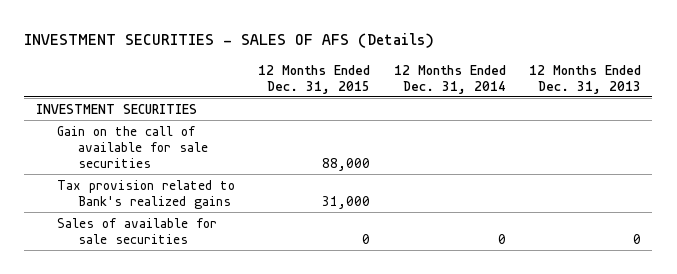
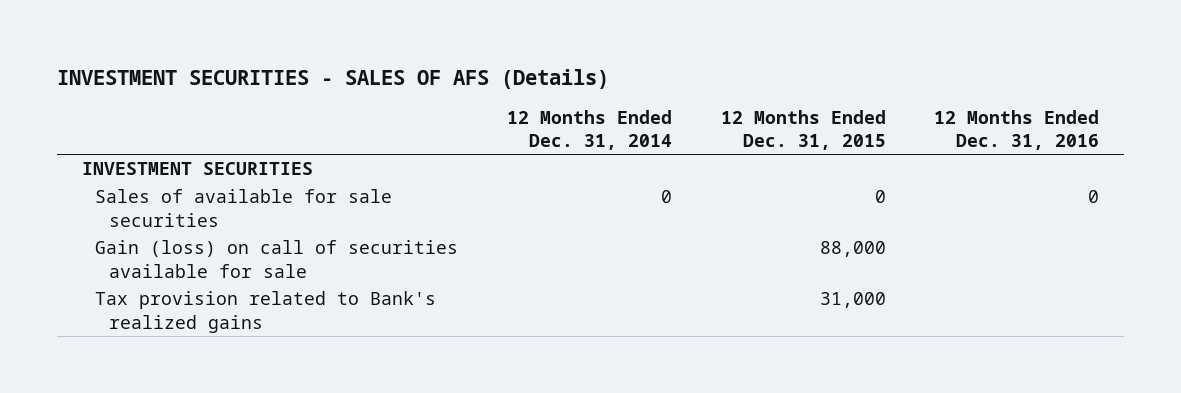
- | 12 Months Ended Dec. 31, 2015 | 12 Months Ended Dec. 31, 2014 | 12 Months Ended Dec. 31, 2013
+ | 12 Months Ended Dec. 31, 2014 | 12 Months Ended Dec. 31, 2015 | 12 Months Ended Dec. 31, 2016
- Gain on the call of available for sale securities | 88,000 | |
+ Gain (loss) on call of securities available for sale | | 88,000 |
moved down: Tax provision related to Bank's realized gains | | 31,000 |

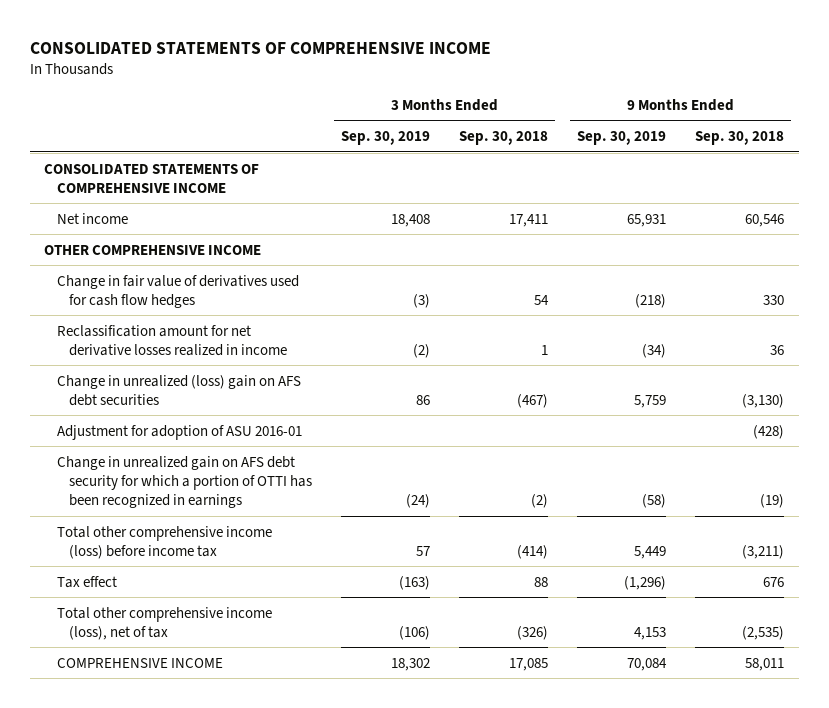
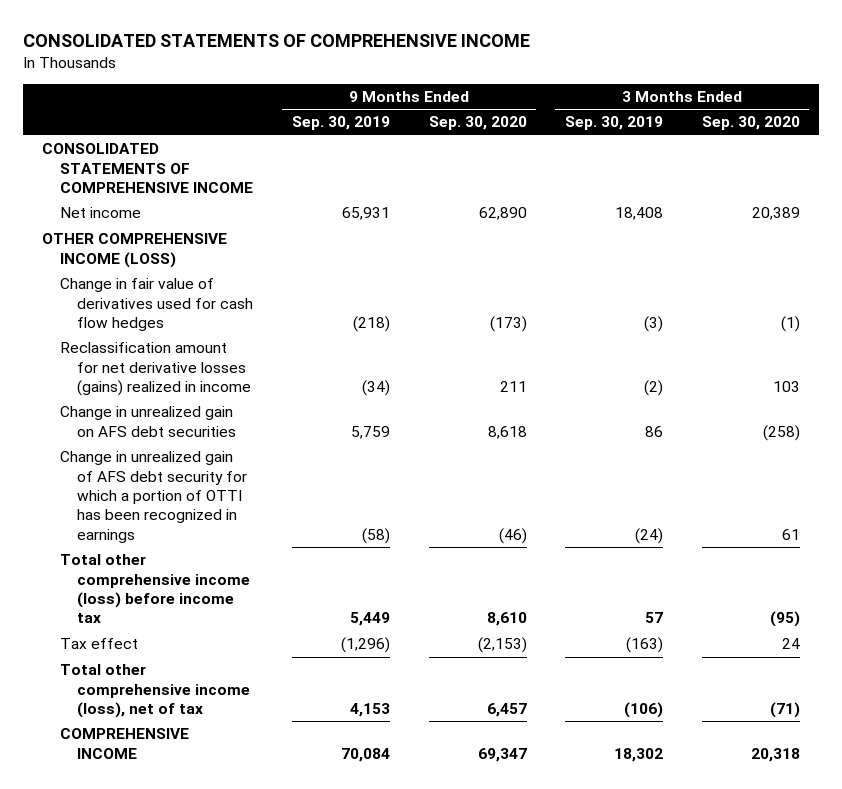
- | 3 Months Ended Sep. 30, 2019 | 3 Months Ended Sep. 30, 2018 | 9 Months Ended Sep. 30, 2019 | 9 Months Ended Sep. 30, 2018
+ | 9 Months Ended Sep. 30, 2019 | 9 Months Ended Sep. 30, 2020 | 3 Months Ended Sep. 30, 2019 | 3 Months Ended Sep. 30, 2020
- OTHER COMPREHENSIVE INCOME
+ OTHER COMPREHENSIVE INCOME (LOSS)
- Reclassification amount for net derivative losses realized in income | (2) | 1 | (34) | 36
- Change in unrealized (loss) gain on AFS debt securities | 86 | (467) | 5,759 | (3,130)
- Adjustment for adoption of ASU 2016-01 | | | | (428)
- Change in unrealized gain on AFS debt security for which a portion of OTTI has been recognized in earnings | (24) | (2) | (58) | (19)
+ Reclassification amount for net derivative losses (gains) realized in income | (34) | 211 | (2) | 103
+ Change in unrealized gain on AFS debt securities | 5,759 | 8,618 | 86 | (258)
+ Change in unrealized gain of AFS debt security for which a portion of OTTI has been recognized in earnings | (58) | (46) | (24) | 61

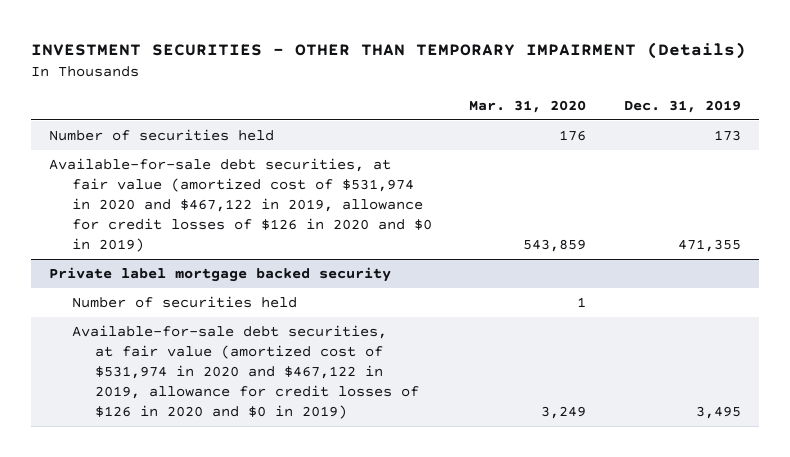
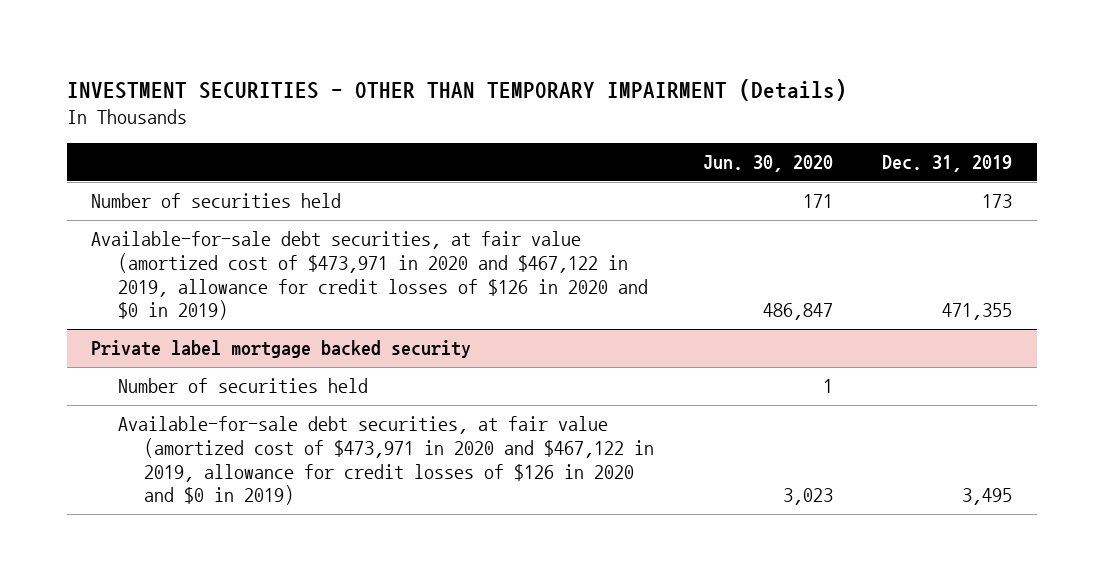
- | Mar. 31, 2020 | Dec. 31, 2019
+ | Jun. 30, 2020 | Dec. 31, 2019
- Available-for-sale debt securities, at fair value (amortized cost of $531,974 in 2020 and $467,122 in 2019, allowance for credit losses of $126 in 2020 and $0 in 2019) | 543,859 | 471,355
+ Available-for-sale debt securities, at fair value (amortized cost of $473,971 in 2020 and $467,122 in 2019, allowance for credit losses of $126 in 2020 and $0 in 2019) | 486,847 | 471,355
@ Private label mortgage backed security
- Available-for-sale debt securities, at fair value (amortized cost of $531,974 in 2020 and $467,122 in 2019, allowance for credit losses of $126 in 2020 and $0 in 2019) | 3,249 | 3,495
+ Available-for-sale debt securities, at fair value (amortized cost of $473,971 in 2020 and $467,122 in 2019, allowance for credit losses of $126 in 2020 and $0 in 2019) | 3,023 | 3,495

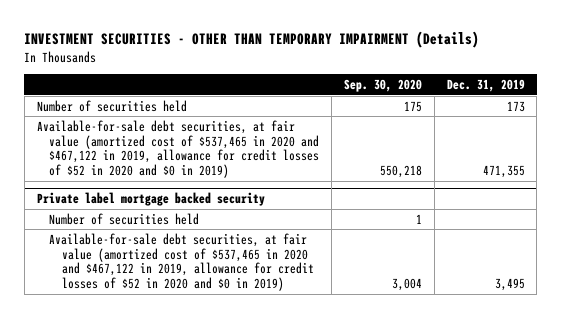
- | Jun. 30, 2020 | Dec. 31, 2019
+ | Sep. 30, 2020 | Dec. 31, 2019
- Available-for-sale debt securities, at fair value (amortized cost of $473,971 in 2020 and $467,122 in 2019, allowance for credit losses of $126 in 2020 and $0 in 2019) | 486,847 | 471,355
+ Available-for-sale debt securities, at fair value (amortized cost of $537,465 in 2020 and $467,122 in 2019, allowance for credit losses of $52 in 2020 and $0 in 2019) | 550,218 | 471,355
@ Private label mortgage backed security
- Available-for-sale debt securities, at fair value (amortized cost of $473,971 in 2020 and $467,122 in 2019, allowance for credit losses of $126 in 2020 and $0 in 2019) | 3,023 | 3,495
+ Available-for-sale debt securities, at fair value (amortized cost of $537,465 in 2020 and $467,122 in 2019, allowance for credit losses of $52 in 2020 and $0 in 2019) | 3,004 | 3,495

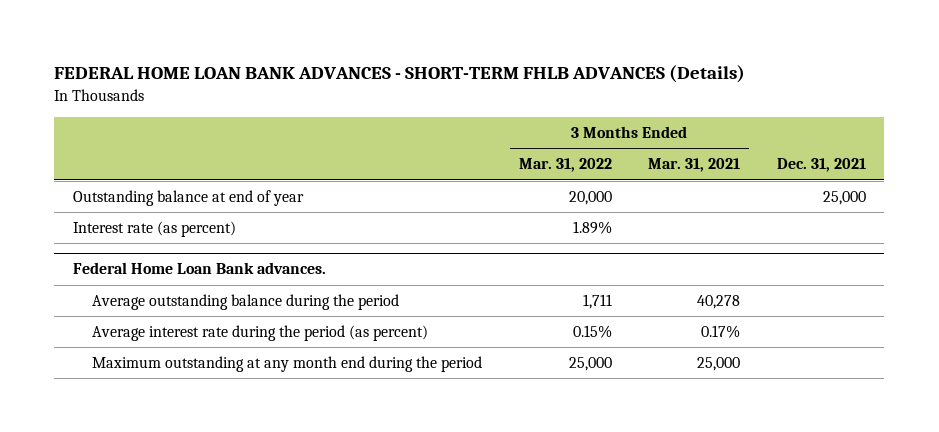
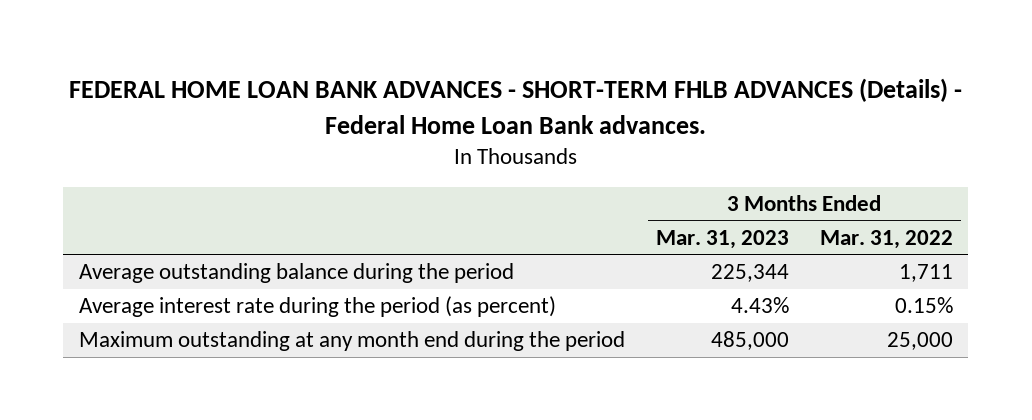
- FEDERAL HOME LOAN BANK ADVANCES - SHORT-TERM FHLB ADVANCES (Details)
+ FEDERAL HOME LOAN BANK ADVANCES - SHORT-TERM FHLB ADVANCES (Details) - Federal Home Loan Bank advances.
- | 3 Months Ended Mar. 31, 2022 | 3 Months Ended Mar. 31, 2021 | Dec. 31, 2021
+ | 3 Months Ended Mar. 31, 2023 | 3 Months Ended Mar. 31, 2022
- Outstanding balance at end of year | 20,000 | | 25,000
- Interest rate (as percent) | 1.89% | |
- Federal Home Loan Bank advances.

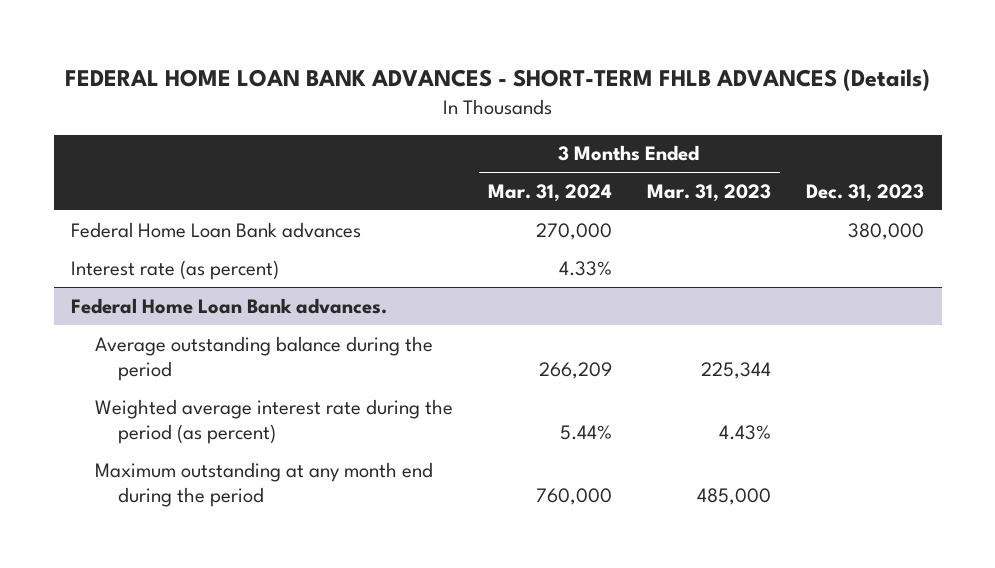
- FEDERAL HOME LOAN BANK ADVANCES - SHORT-TERM FHLB ADVANCES (Details) - Federal Home Loan Bank advances.
+ FEDERAL HOME LOAN BANK ADVANCES - SHORT-TERM FHLB ADVANCES (Details)
- | 3 Months Ended Mar. 31, 2023 | 3 Months Ended Mar. 31, 2022
+ | 3 Months Ended Mar. 31, 2024 | 3 Months Ended Mar. 31, 2023 | Dec. 31, 2023
+ Federal Home Loan Bank advances | 270,000 | | 380,000
+ Interest rate (as percent) | 4.33% | |
+ Federal Home Loan Bank advances.
- Average interest rate during the period (as percent) | 4.43% | 0.15%
+ Weighted average interest rate during the period (as percent) | 5.44% | 4.43% |

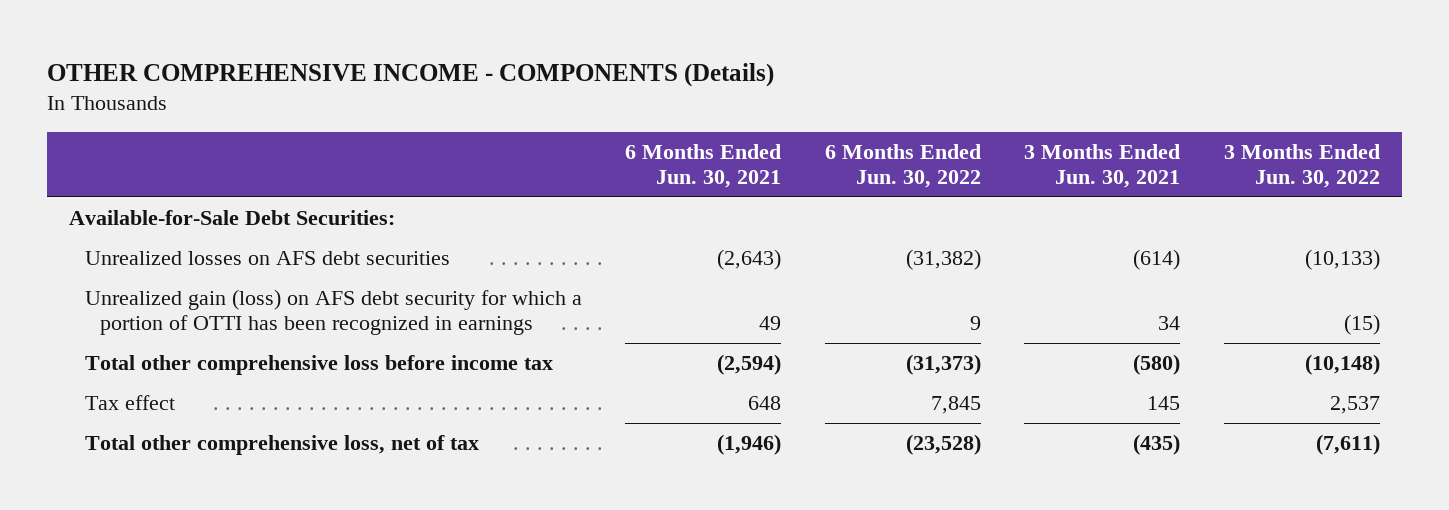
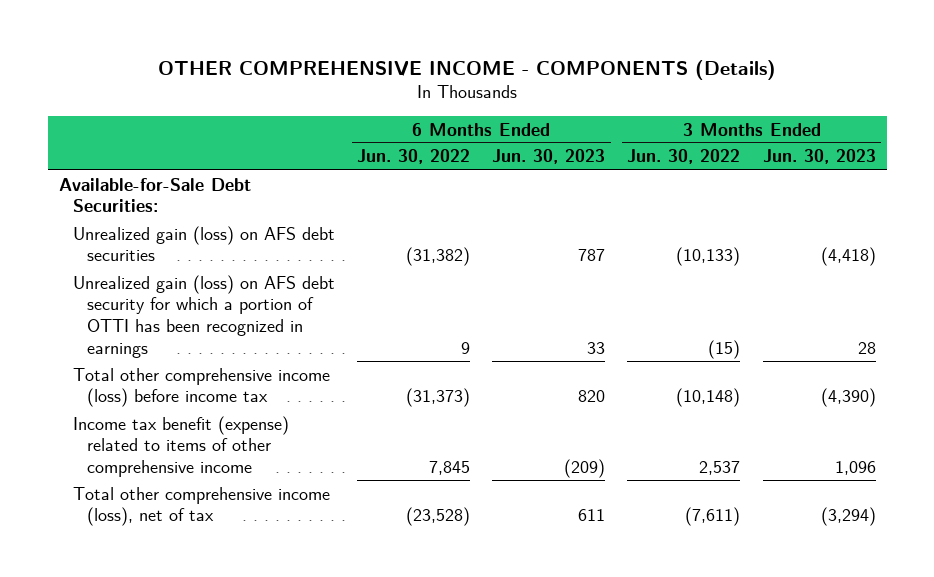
- | 6 Months Ended Jun. 30, 2021 | 6 Months Ended Jun. 30, 2022 | 3 Months Ended Jun. 30, 2021 | 3 Months Ended Jun. 30, 2022
+ | 6 Months Ended Jun. 30, 2022 | 6 Months Ended Jun. 30, 2023 | 3 Months Ended Jun. 30, 2022 | 3 Months Ended Jun. 30, 2023
- Unrealized losses on AFS debt securities | (2,643) | (31,382) | (614) | (10,133)
+ Unrealized gain (loss) on AFS debt securities | (31,382) | 787 | (10,133) | (4,418)
- Total other comprehensive loss before income tax | (2,594) | (31,373) | (580) | (10,148)
- Tax effect | 648 | 7,845 | 145 | 2,537
- Total other comprehensive loss, net of tax | (1,946) | (23,528) | (435) | (7,611)
+ Total other comprehensive income (loss) before income tax | (31,373) | 820 | (10,148) | (4,390)
+ Income tax benefit (expense) related to items of other comprehensive income | 7,845 | (209) | 2,537 | 1,096
+ Total other comprehensive income (loss), net of tax | (23,528) | 611 | (7,611) | (3,294)

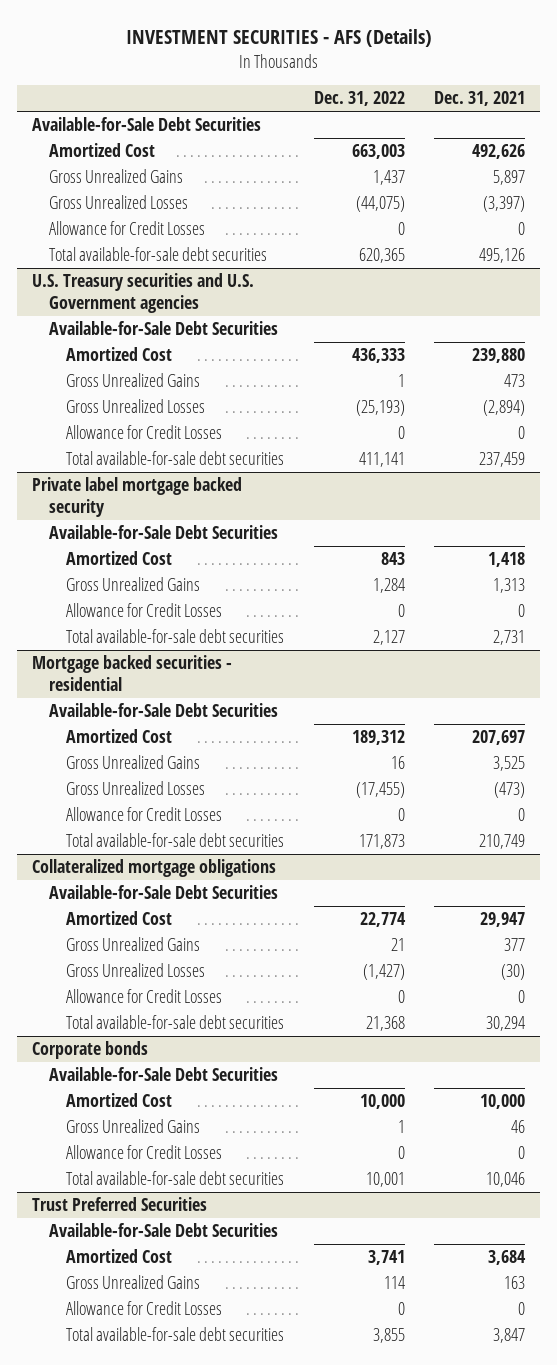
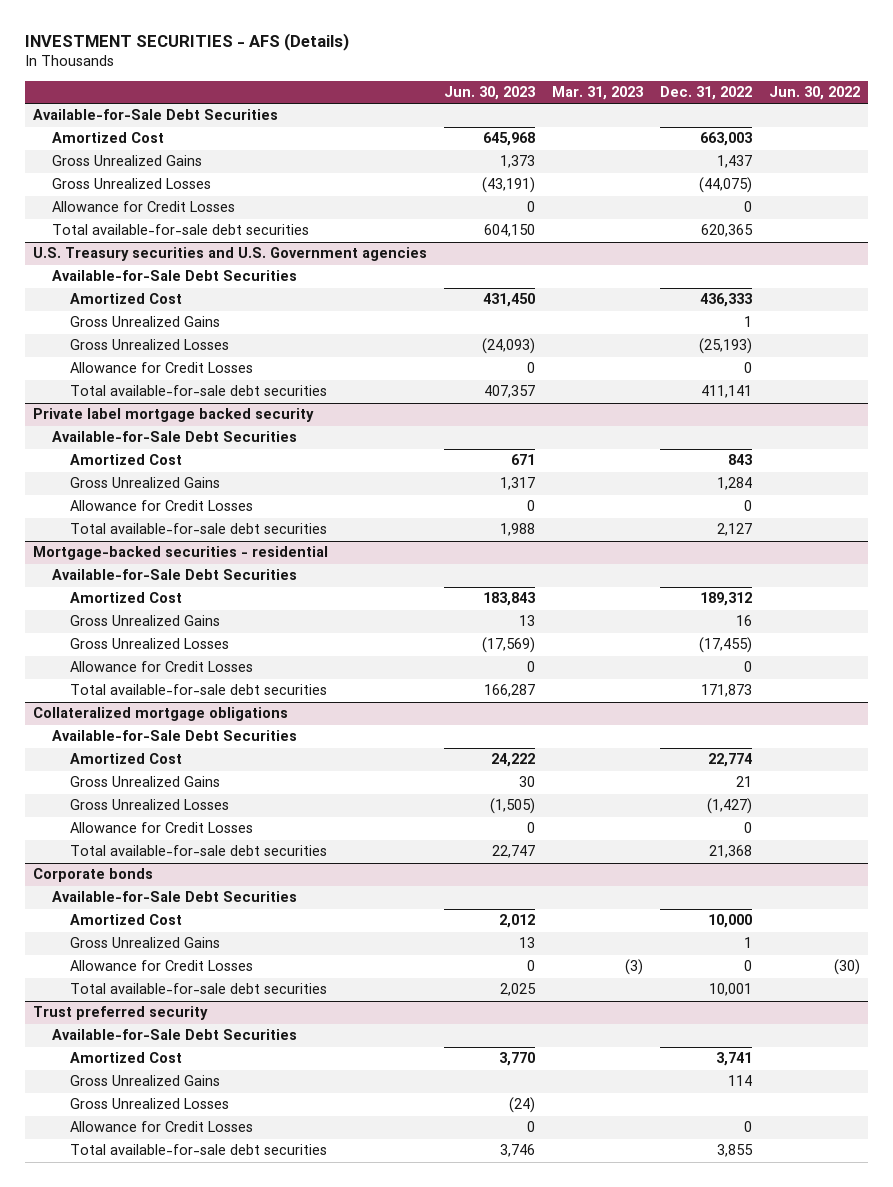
- | Dec. 31, 2022 | Dec. 31, 2021
+ | Jun. 30, 2023 | Mar. 31, 2023 | Dec. 31, 2022 | Jun. 30, 2022
- Mortgage backed securities - residential
+ Mortgage-backed securities - residential
- Trust Preferred Securities
+ Trust preferred security
+ Gross Unrealized Losses | (24) | | |

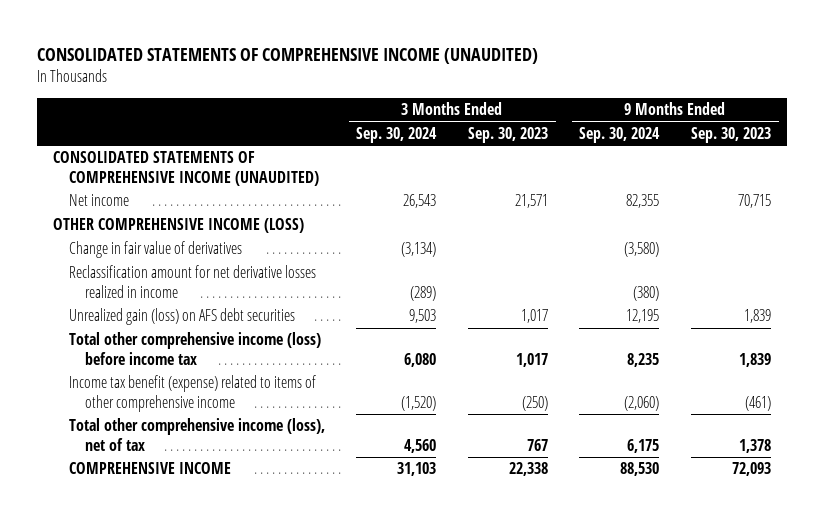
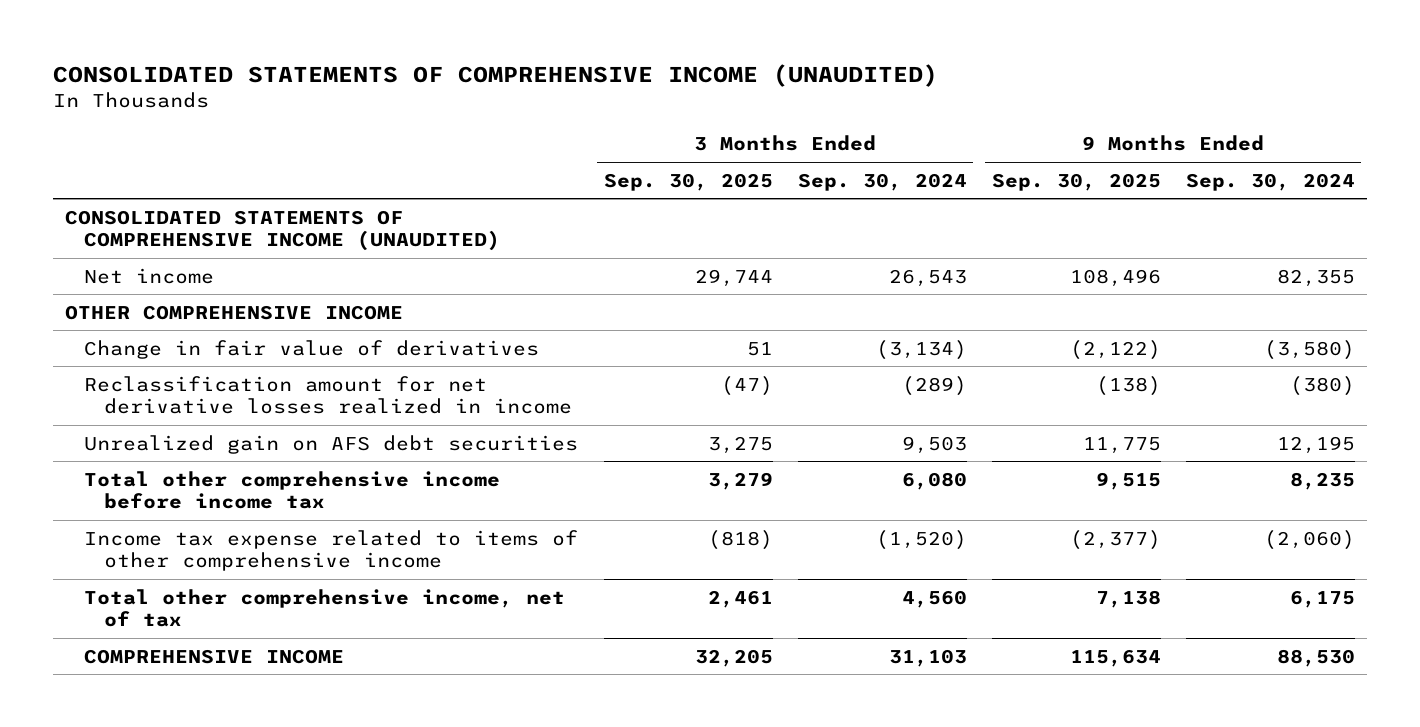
- | 3 Months Ended Sep. 30, 2024 | 3 Months Ended Sep. 30, 2023 | 9 Months Ended Sep. 30, 2024 | 9 Months Ended Sep. 30, 2023
+ | 3 Months Ended Sep. 30, 2025 | 3 Months Ended Sep. 30, 2024 | 9 Months Ended Sep. 30, 2025 | 9 Months Ended Sep. 30, 2024
- OTHER COMPREHENSIVE INCOME (LOSS)
+ OTHER COMPREHENSIVE INCOME
- Unrealized gain (loss) on AFS debt securities | 9,503 | 1,017 | 12,195 | 1,839
- Total other comprehensive income (loss) before income tax | 6,080 | 1,017 | 8,235 | 1,839
- Income tax benefit (expense) related to items of other comprehensive income | (1,520) | (250) | (2,060) | (461)
- Total other comprehensive income (loss), net of tax | 4,560 | 767 | 6,175 | 1,378
+ Unrealized gain on AFS debt securities | 3,275 | 9,503 | 11,775 | 12,195
+ Total other comprehensive income before income tax | 3,279 | 6,080 | 9,515 | 8,235
+ Income tax expense related to items of other comprehensive income | (818) | (1,520) | (2,377) | (2,060)
+ Total other comprehensive income, net of tax | 2,461 | 4,560 | 7,138 | 6,175

